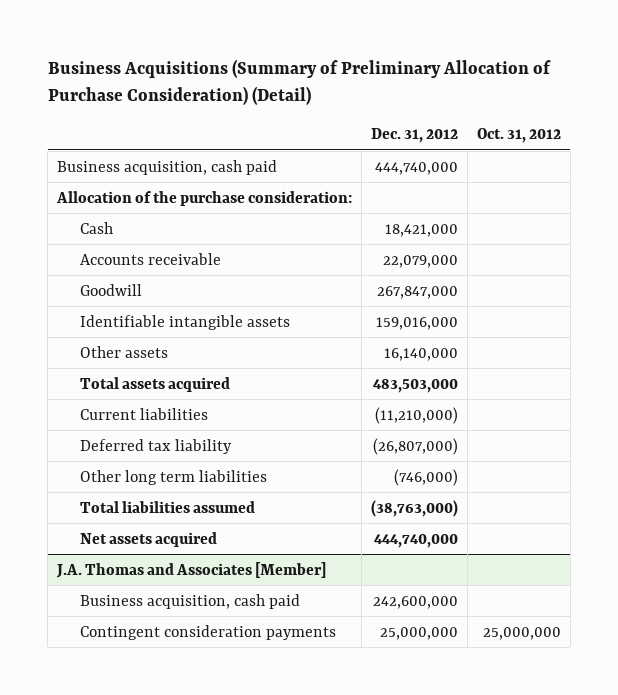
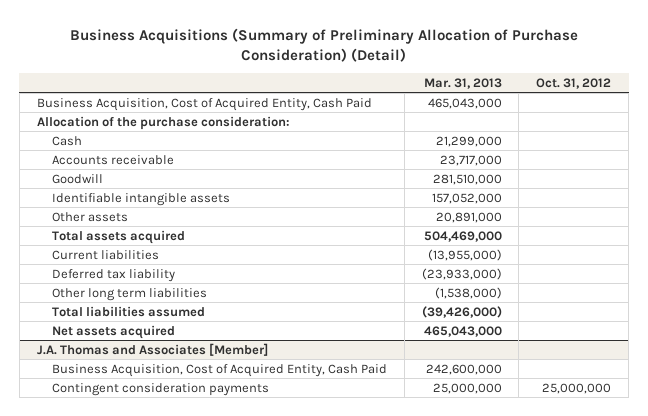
- | Dec. 31, 2012 | Oct. 31, 2012
+ | Mar. 31, 2013 | Oct. 31, 2012
- Business acquisition, cash paid | 444,740,000 |
+ Business Acquisition, Cost of Acquired Entity, Cash Paid | 465,043,000 |
@ J.A. Thomas and Associates [Member]
- Business acquisition, cash paid | 242,600,000 |
+ Business Acquisition, Cost of Acquired Entity, Cash Paid | 242,600,000 |

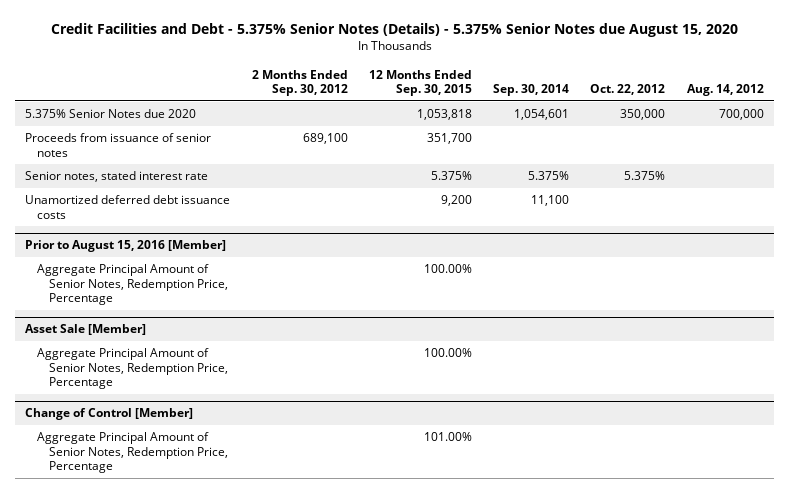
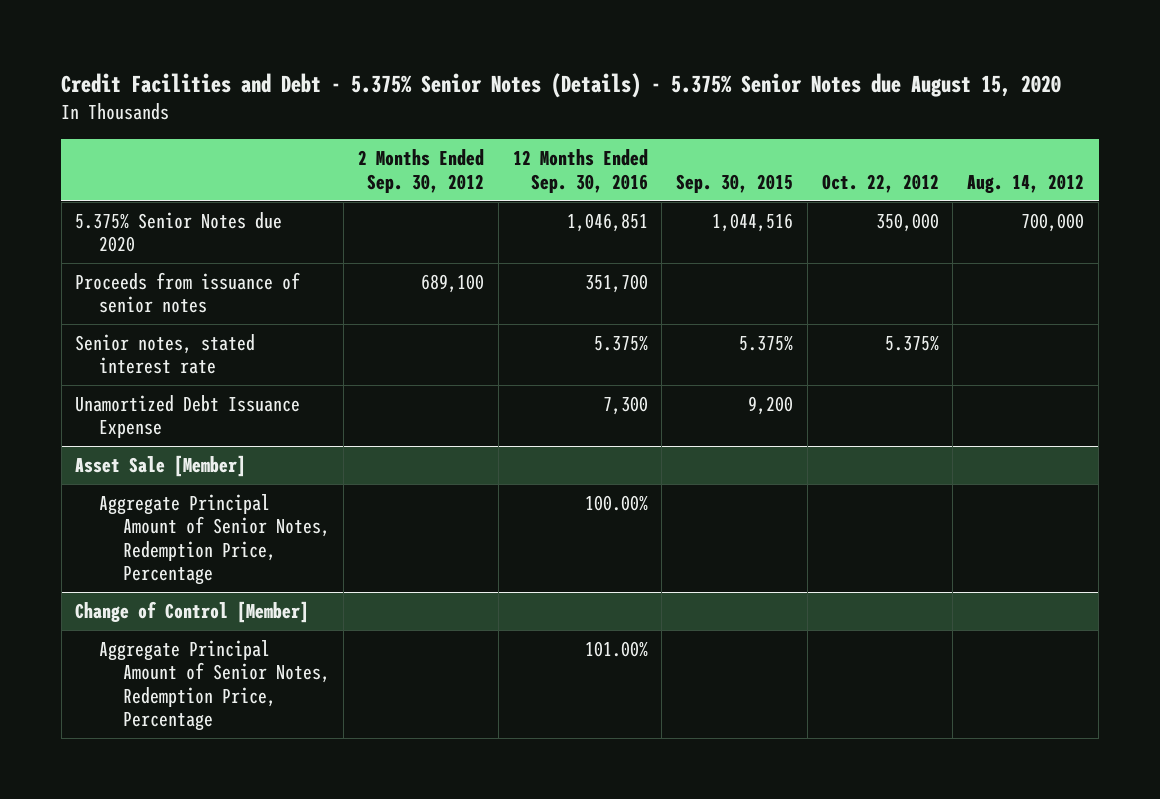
- | 2 Months Ended Sep. 30, 2012 | 12 Months Ended Sep. 30, 2015 | Sep. 30, 2014 | Oct. 22, 2012 | Aug. 14, 2012
+ | 2 Months Ended Sep. 30, 2012 | 12 Months Ended Sep. 30, 2016 | Sep. 30, 2015 | Oct. 22, 2012 | Aug. 14, 2012
- Unamortized deferred debt issuance costs | | 9,200 | 11,100 | |
- Prior to August 15, 2016 [Member]
- Aggregate Principal Amount of Senior Notes, Redemption Price, Percentage | | 100.00% | | |
+ Unamortized Debt Issuance Expense | | 7,300 | 9,200 | |

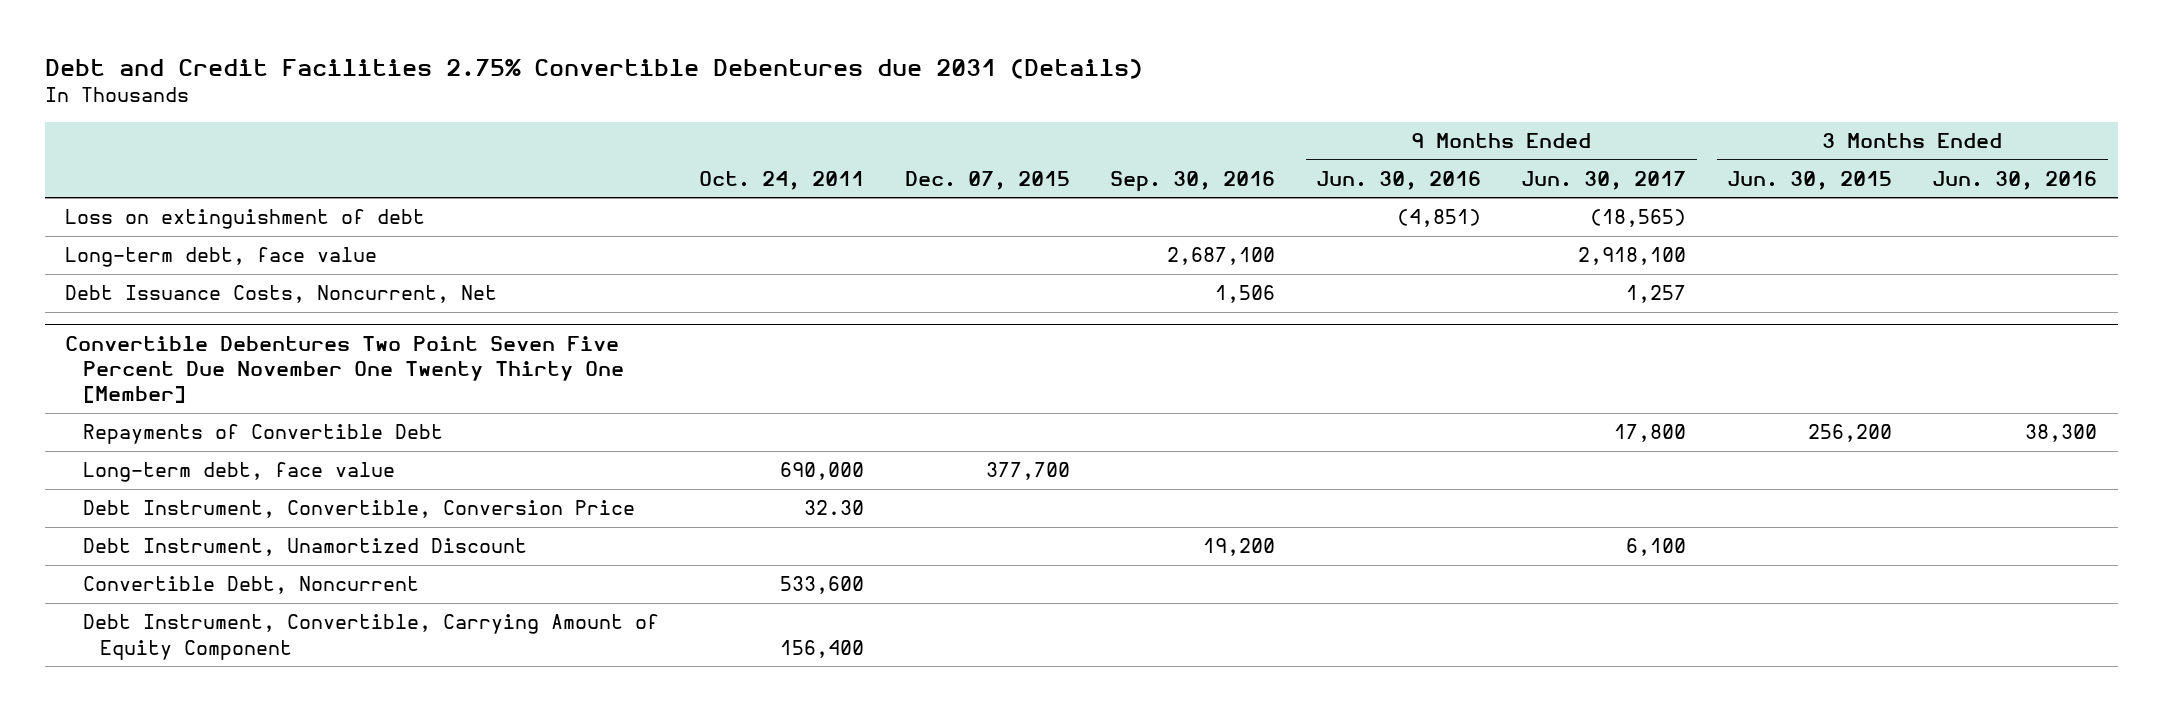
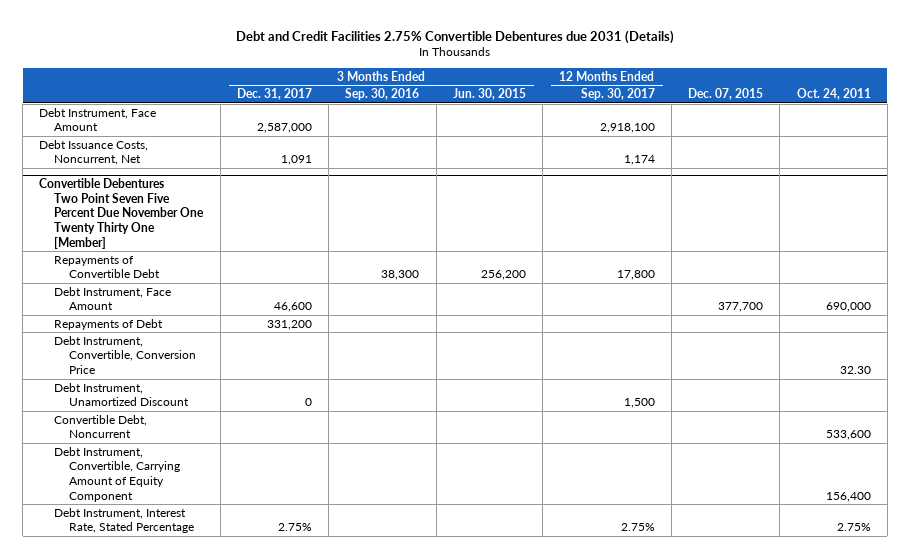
- | Oct. 24, 2011 | Dec. 07, 2015 | Sep. 30, 2016 | 9 Months Ended Jun. 30, 2016 | 9 Months Ended Jun. 30, 2017 | 3 Months Ended Jun. 30, 2015 | 3 Months Ended Jun. 30, 2016
+ | 3 Months Ended Dec. 31, 2017 | 3 Months Ended Sep. 30, 2016 | 3 Months Ended Jun. 30, 2015 | 12 Months Ended Sep. 30, 2017 | Dec. 07, 2015 | Oct. 24, 2011
- Loss on extinguishment of debt | | | | (4,851) | (18,565) | |
- Long-term debt, face value | | | 2,687,100 | | 2,918,100 | |
+ Debt Instrument, Face Amount | 2,587,000 | | | 2,918,100 | |
@ Convertible Debentures Two Point Seven Five Percent Due November One Twenty Thirty One [Member]
- Long-term debt, face value | 690,000 | 377,700 | | | | |
+ Debt Instrument, Face Amount | 46,600 | | | | 377,700 | 690,000
+ Repayments of Debt | 331,200 | | | | |
+ Debt Instrument, Interest Rate, Stated Percentage | 2.75% | | | 2.75% | | 2.75%

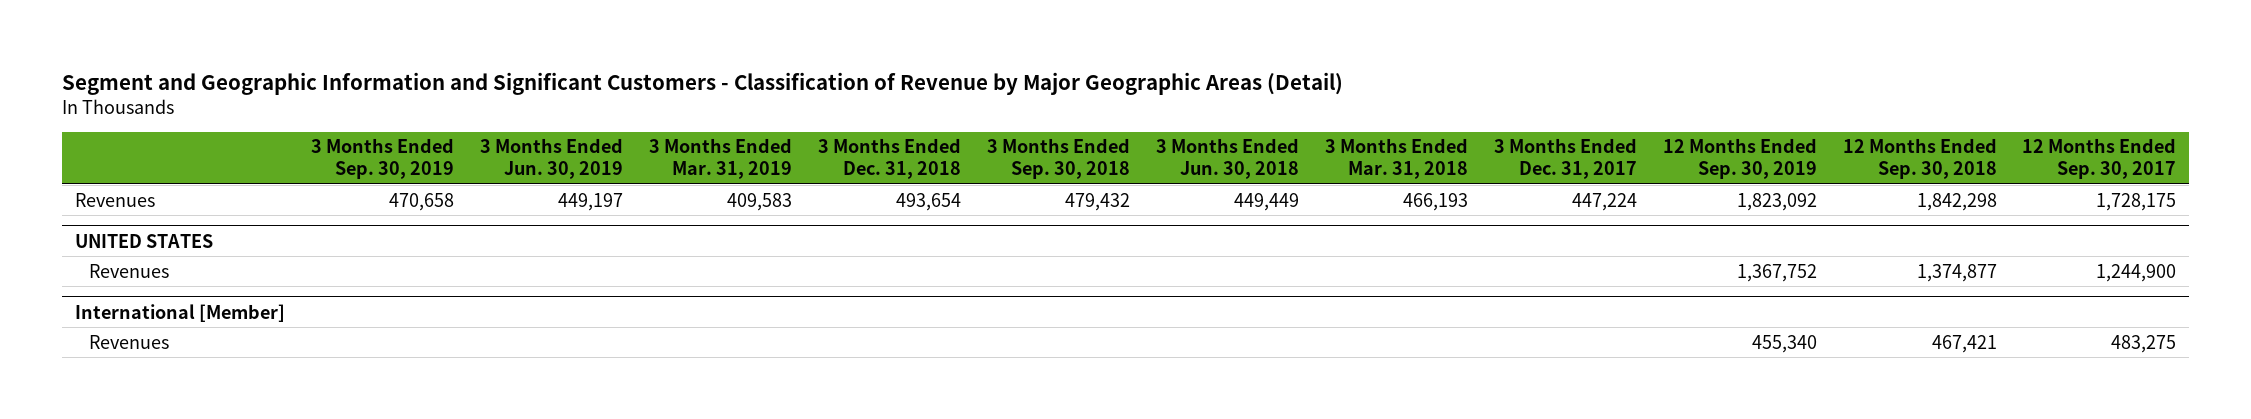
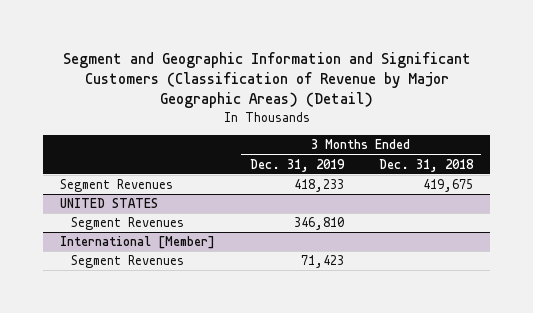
- Segment and Geographic Information and Significant Customers - Classification of Revenue by Major Geographic Areas (Detail)
+ Segment and Geographic Information and Significant Customers (Classification of Revenue by Major Geographic Areas) (Detail)
- | 3 Months Ended Sep. 30, 2019 | 3 Months Ended Jun. 30, 2019 | 3 Months Ended Mar. 31, 2019 | 3 Months Ended Dec. 31, 2018 | 3 Months Ended Sep. 30, 2018 | 3 Months Ended Jun. 30, 2018 | 3 Months Ended Mar. 31, 2018 | 3 Months Ended Dec. 31, 2017 | 12 Months Ended Sep. 30, 2019 | 12 Months Ended Sep. 30, 2018 | 12 Months Ended Sep. 30, 2017
+ | 3 Months Ended Dec. 31, 2019 | 3 Months Ended Dec. 31, 2018
- Revenues | 470,658 | 449,197 | 409,583 | 493,654 | 479,432 | 449,449 | 466,193 | 447,224 | 1,823,092 | 1,842,298 | 1,728,175
+ Segment Revenues | 418,233 | 419,675
@ UNITED STATES
- Revenues | | | | | | | | | 1,367,752 | 1,374,877 | 1,244,900
+ Segment Revenues | 346,810 |
@ International [Member]
- Revenues | | | | | | | | | 455,340 | 467,421 | 483,275
+ Segment Revenues | 71,423 |

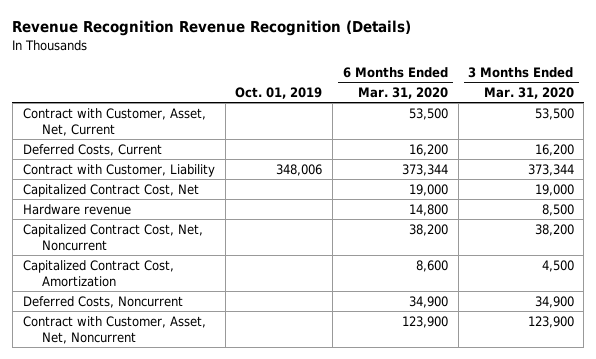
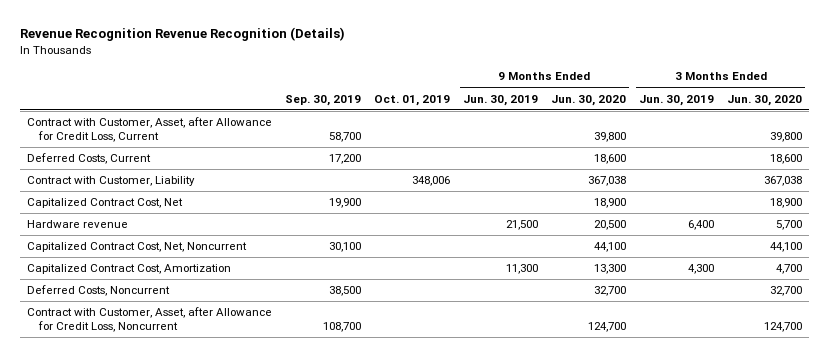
- | Oct. 01, 2019 | 6 Months Ended Mar. 31, 2020 | 3 Months Ended Mar. 31, 2020
+ | Sep. 30, 2019 | Oct. 01, 2019 | 9 Months Ended Jun. 30, 2019 | 9 Months Ended Jun. 30, 2020 | 3 Months Ended Jun. 30, 2019 | 3 Months Ended Jun. 30, 2020
- Contract with Customer, Asset, Net, Current | | 53,500 | 53,500
+ Contract with Customer, Asset, after Allowance for Credit Loss, Current | 58,700 | | | 39,800 | | 39,800
- Contract with Customer, Asset, Net, Noncurrent | | 123,900 | 123,900
+ Contract with Customer, Asset, after Allowance for Credit Loss, Noncurrent | 108,700 | | | 124,700 | | 124,700

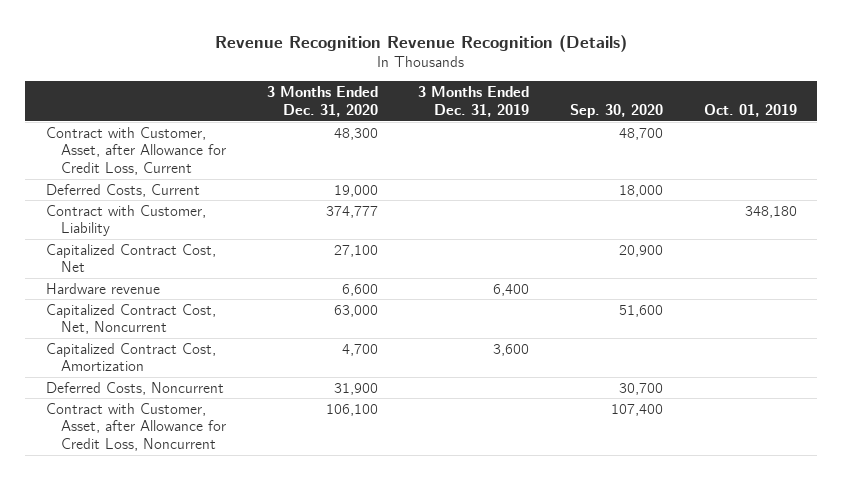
- | Sep. 30, 2019 | Oct. 01, 2019 | 9 Months Ended Jun. 30, 2019 | 9 Months Ended Jun. 30, 2020 | 3 Months Ended Jun. 30, 2019 | 3 Months Ended Jun. 30, 2020
+ | 3 Months Ended Dec. 31, 2020 | 3 Months Ended Dec. 31, 2019 | Sep. 30, 2020 | Oct. 01, 2019
- Contract with Customer, Liability | | 348,006 | | 367,038 | | 367,038
+ Contract with Customer, Liability | 374,777 | | | 348,180

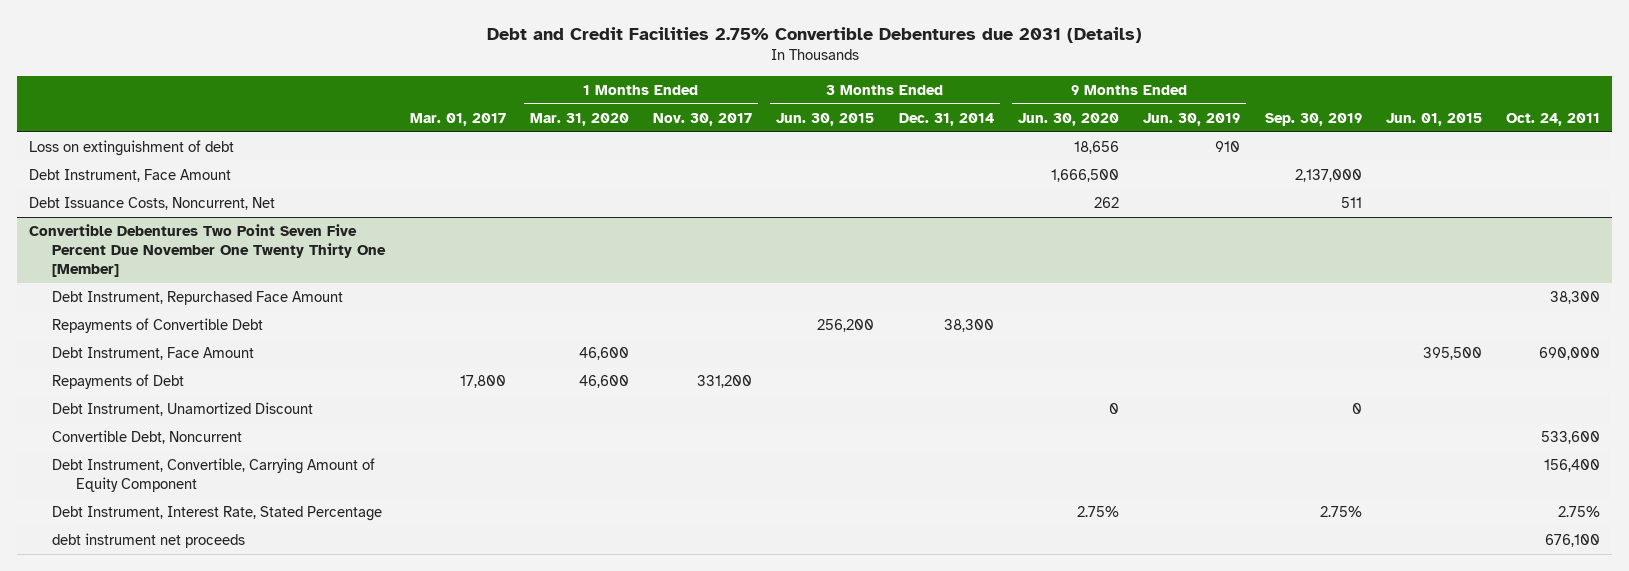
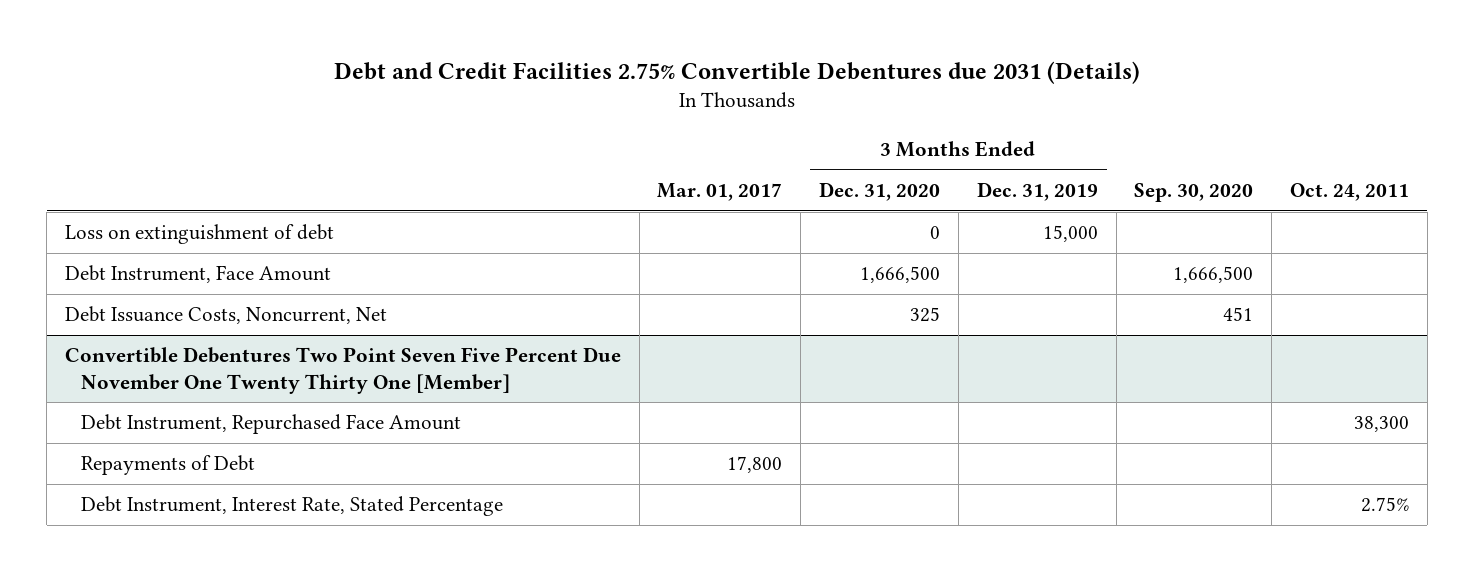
- | Mar. 01, 2017 | 1 Months Ended Mar. 31, 2020 | 1 Months Ended Nov. 30, 2017 | 3 Months Ended Jun. 30, 2015 | 3 Months Ended Dec. 31, 2014 | 9 Months Ended Jun. 30, 2020 | 9 Months Ended Jun. 30, 2019 | Sep. 30, 2019 | Jun. 01, 2015 | Oct. 24, 2011
+ | Mar. 01, 2017 | 3 Months Ended Dec. 31, 2020 | 3 Months Ended Dec. 31, 2019 | Sep. 30, 2020 | Oct. 24, 2011
@ Convertible Debentures Two Point Seven Five Percent Due November One Twenty Thirty One [Member]
- Repayments of Convertible Debt | | | | 256,200 | 38,300 | | | | |
- Debt Instrument, Face Amount | | 46,600 | | | | | | | 395,500 | 690,000
- Debt Instrument, Unamortized Discount | | | | | | 0 | | 0 | |
- Convertible Debt, Noncurrent | | | | | | | | | | 533,600
- Debt Instrument, Convertible, Carrying Amount of Equity Component | | | | | | | | | | 156,400
- debt instrument net proceeds | | | | | | | | | | 676,100

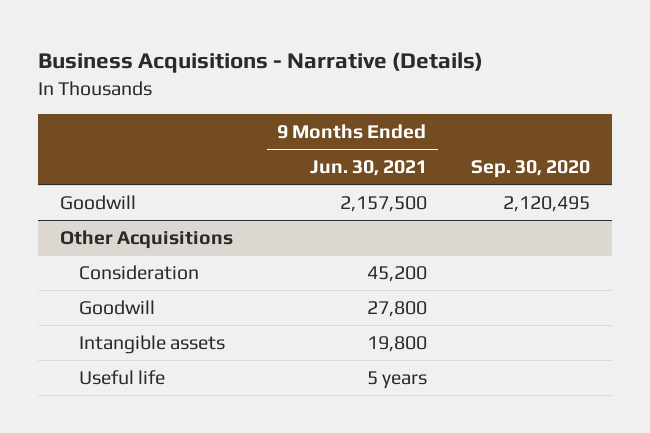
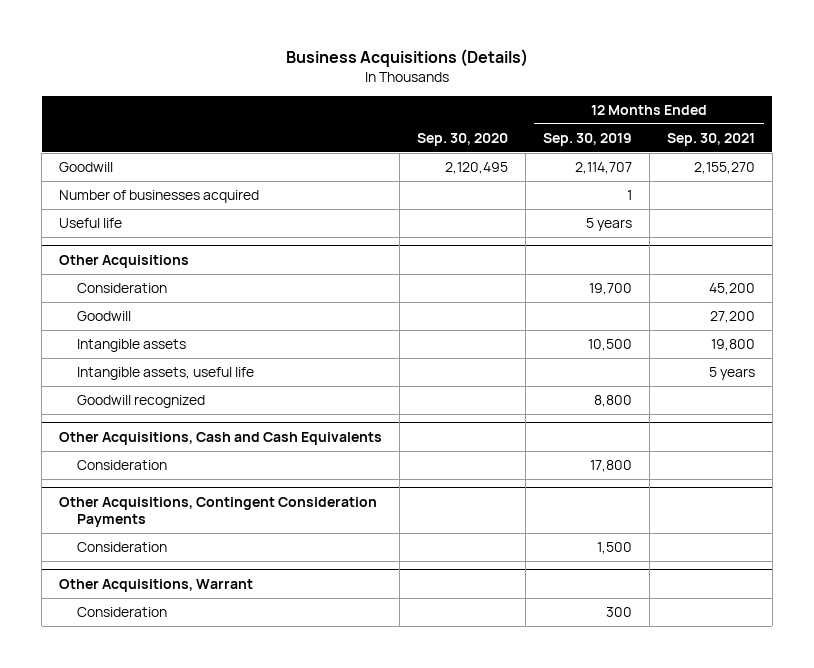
- Business Acquisitions - Narrative (Details)
+ Business Acquisitions (Details)
- | 9 Months Ended Jun. 30, 2021 | Sep. 30, 2020
+ | Sep. 30, 2020 | 12 Months Ended Sep. 30, 2019 | 12 Months Ended Sep. 30, 2021
+ Number of businesses acquired | | 1 |
+ Useful life | | 5 years |
@ Other Acquisitions
- Useful life | 5 years |
+ Intangible assets, useful life | | | 5 years
+ Goodwill recognized | | 8,800 |
+ Other Acquisitions, Cash and Cash Equivalents
+ Consideration | | 17,800 |
+ Other Acquisitions, Contingent Consideration Payments
+ Consideration | | 1,500 |
+ Other Acquisitions, Warrant
+ Consideration | | 300 |

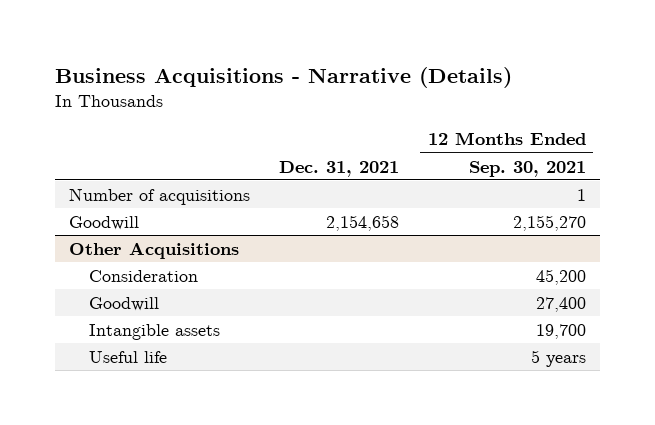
- Business Acquisitions (Details)
+ Business Acquisitions - Narrative (Details)
- | Sep. 30, 2020 | 12 Months Ended Sep. 30, 2019 | 12 Months Ended Sep. 30, 2021
+ | Dec. 31, 2021 | 12 Months Ended Sep. 30, 2021
+ Number of acquisitions | | 1
- Number of businesses acquired | | 1 |
- Useful life | | 5 years |
@ Other Acquisitions
- Goodwill | | | 27,200
- Intangible assets | | 10,500 | 19,800
- Intangible assets, useful life | | | 5 years
- Goodwill recognized | | 8,800 |
- Other Acquisitions, Cash and Cash Equivalents
- Consideration | | 17,800 |
- Other Acquisitions, Contingent Consideration Payments
- Consideration | | 1,500 |
- Other Acquisitions, Warrant
- Consideration | | 300 |
@ Other Acquisitions
+ Goodwill | | 27,400
+ Intangible assets | | 19,700
+ Useful life | | 5 years

